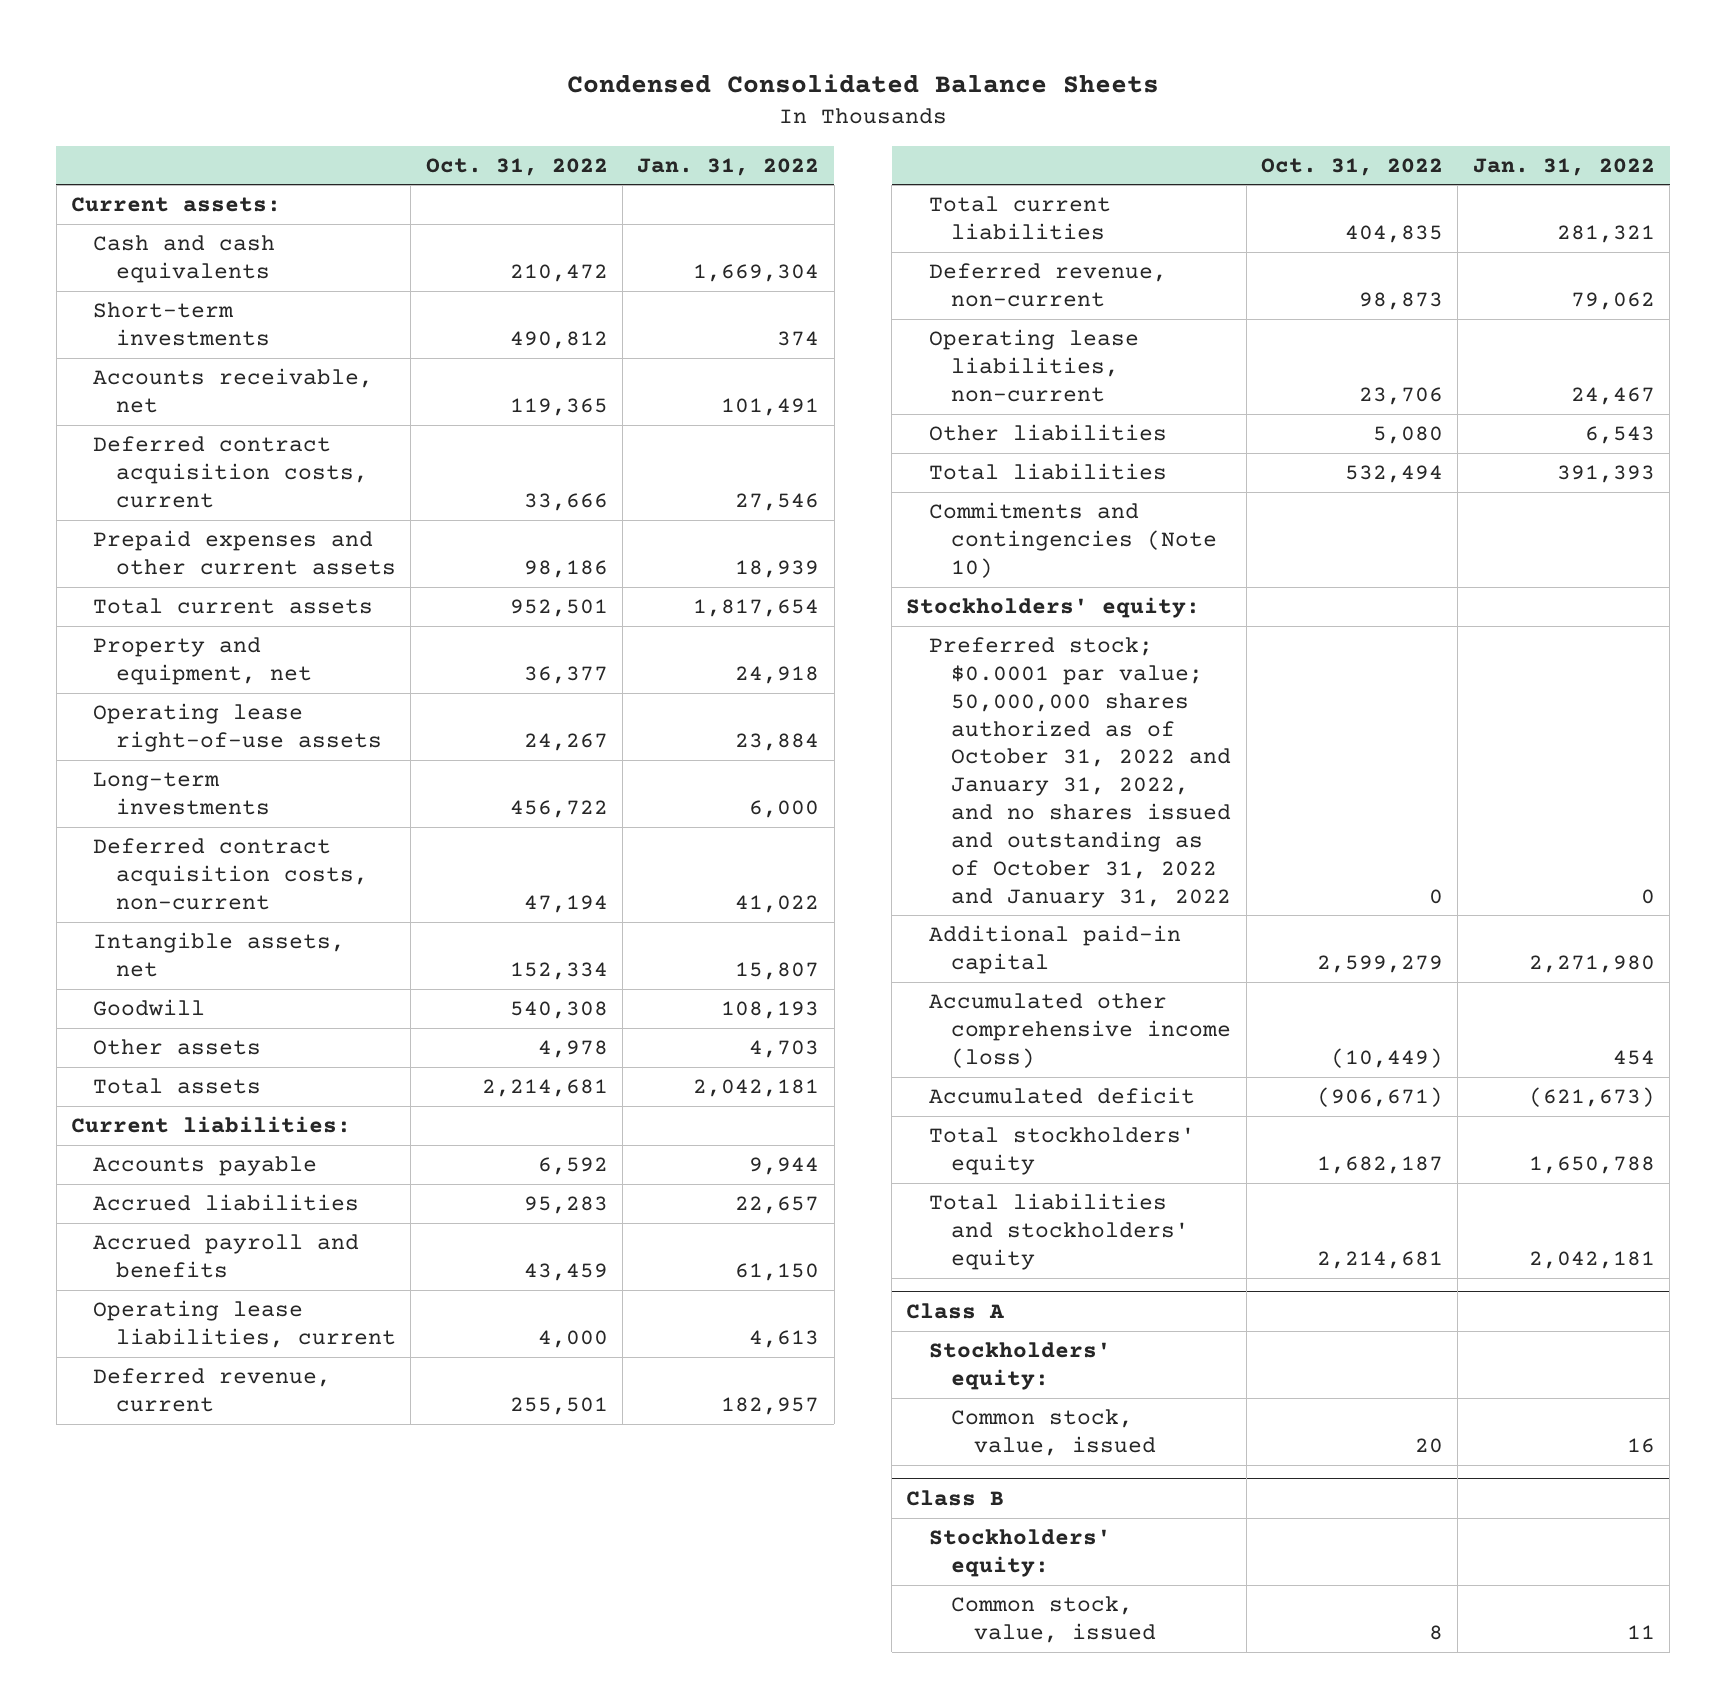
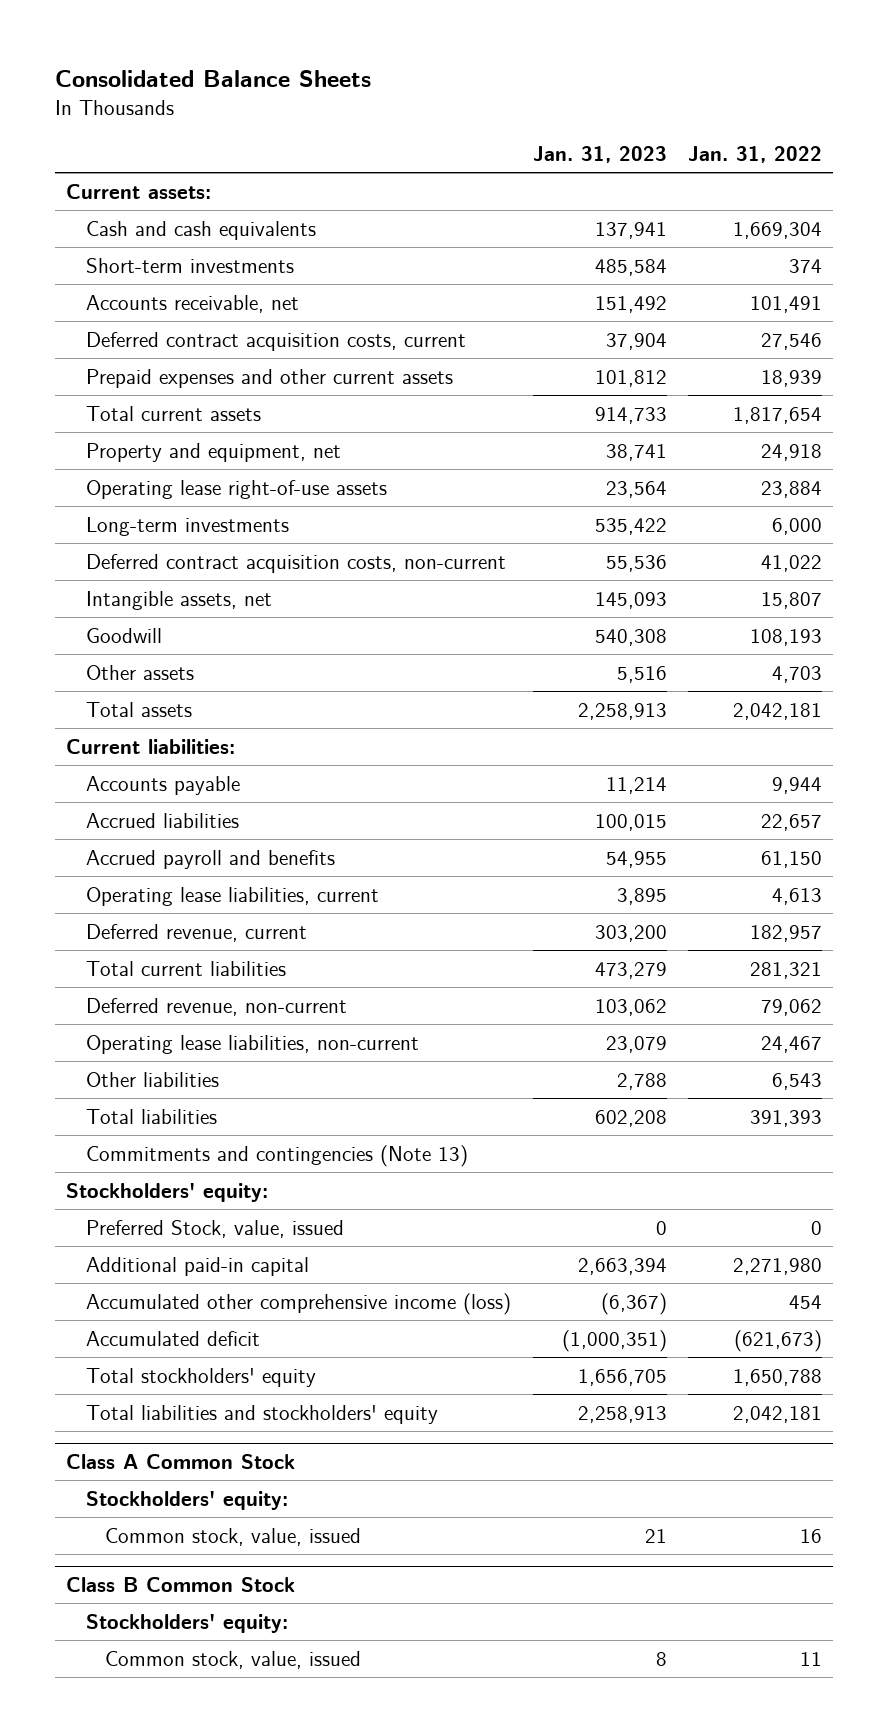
- Condensed Consolidated Balance Sheets
+ Consolidated Balance Sheets
- | Oct. 31, 2022 | Jan. 31, 2022
+ | Jan. 31, 2023 | Jan. 31, 2022
- Commitments and contingencies (Note 10)
+ Commitments and contingencies (Note 13)
- Preferred stock; $0.0001 par value; 50,000,000 shares authorized as of October 31, 2022 and January 31, 2022, and no shares issued and outstanding as of October 31, 2022 and January 31, 2022 | 0 | 0
+ Preferred Stock, value, issued | 0 | 0
- Class A
+ Class A Common Stock
- Class B
+ Class B Common Stock

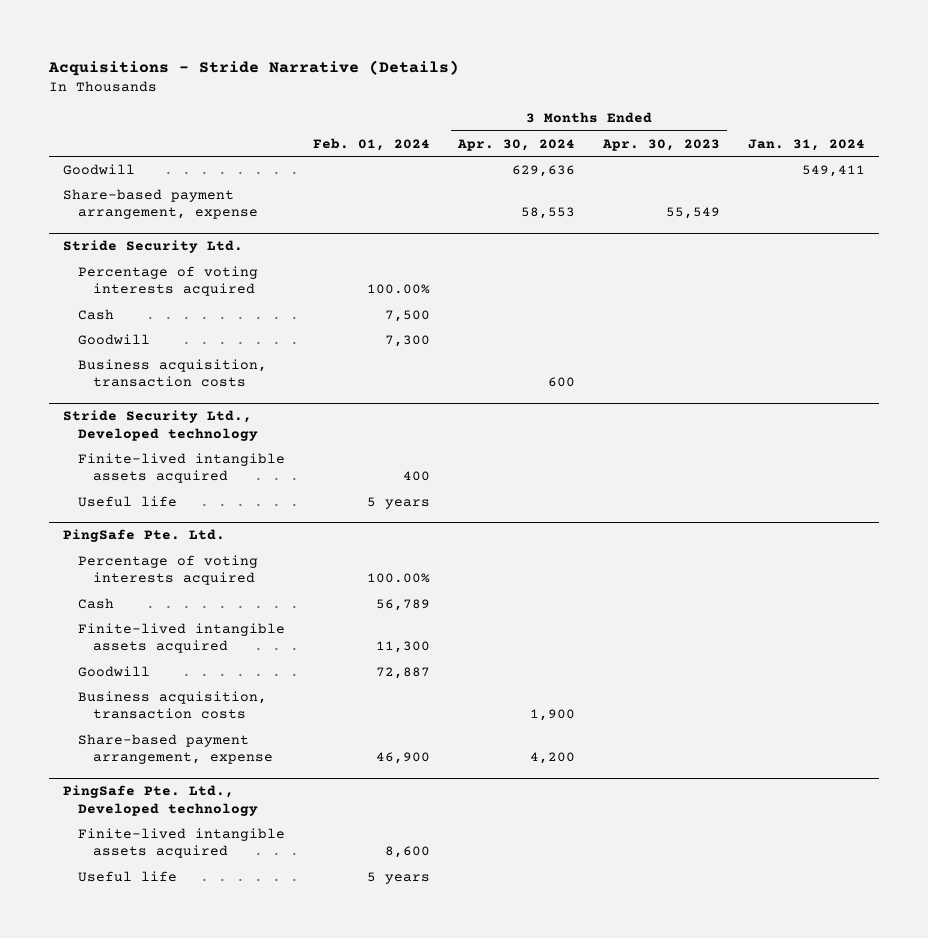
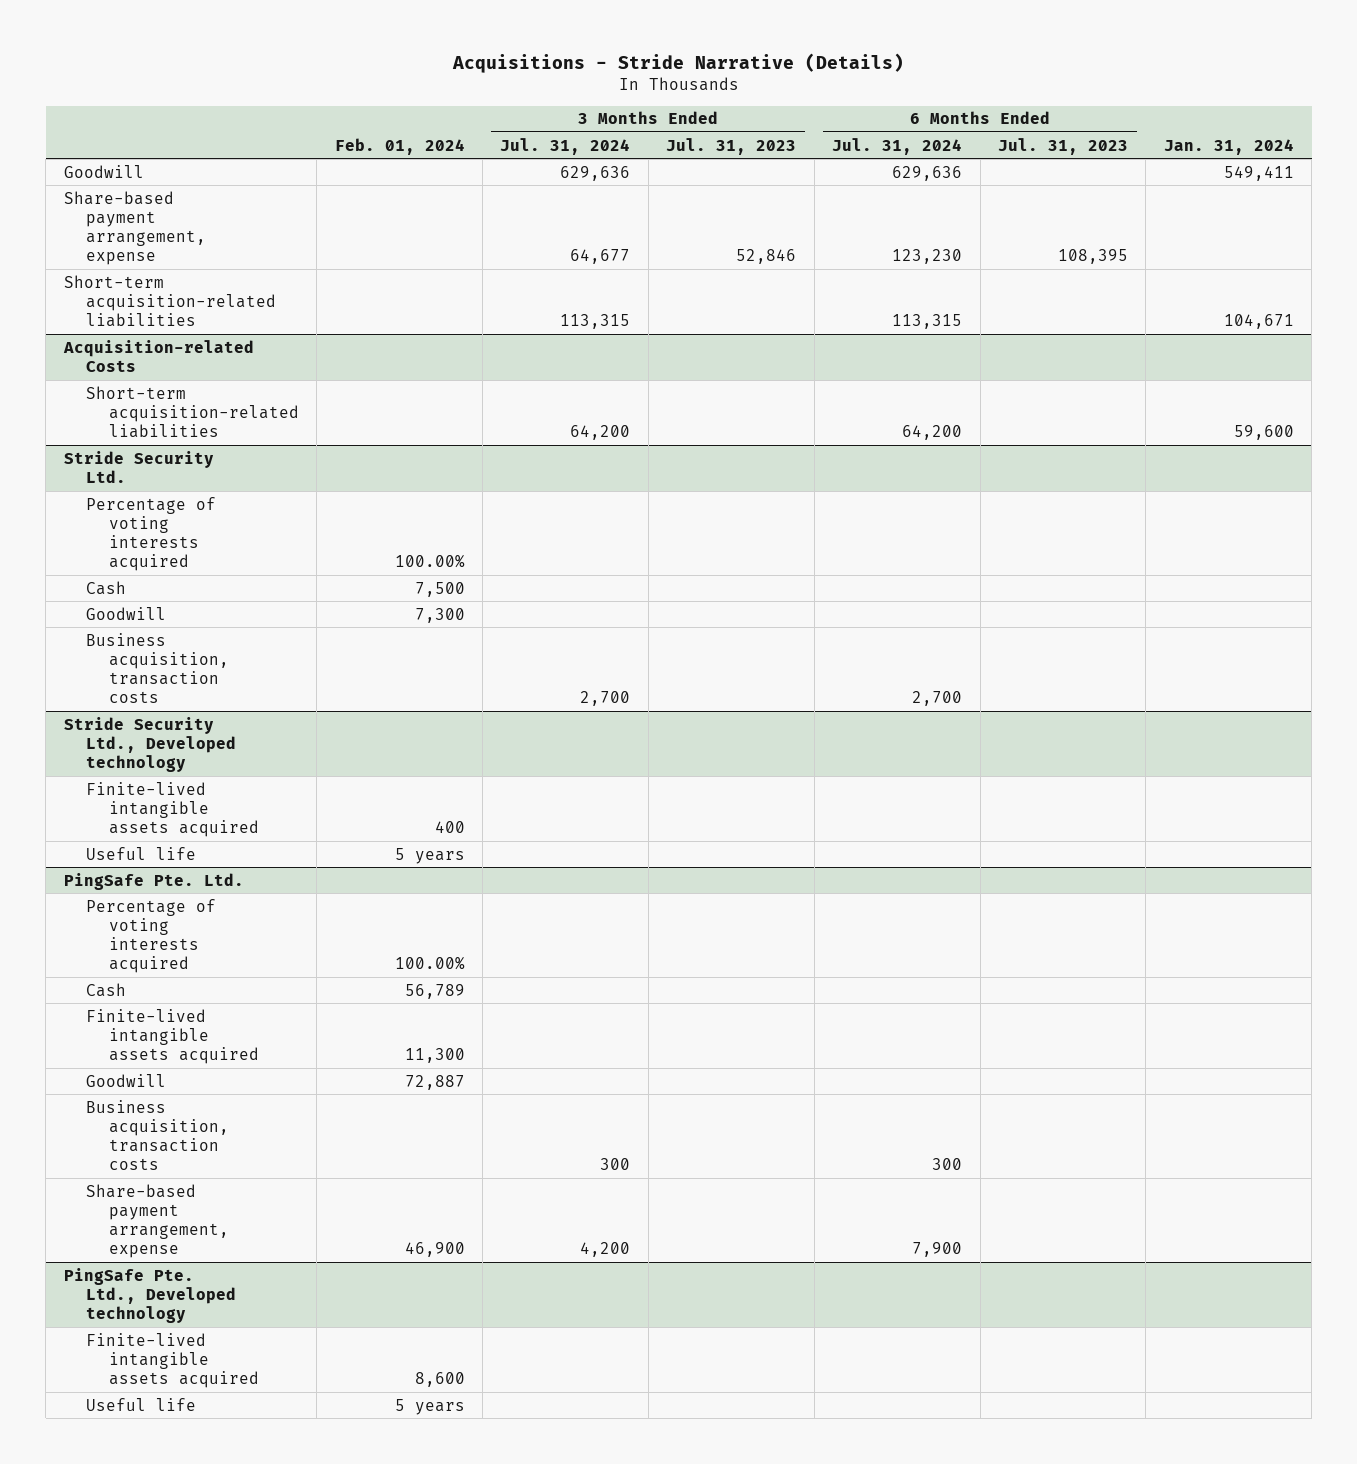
- | Feb. 01, 2024 | 3 Months Ended Apr. 30, 2024 | 3 Months Ended Apr. 30, 2023 | Jan. 31, 2024
+ | Feb. 01, 2024 | 3 Months Ended Jul. 31, 2024 | 3 Months Ended Jul. 31, 2023 | 6 Months Ended Jul. 31, 2024 | 6 Months Ended Jul. 31, 2023 | Jan. 31, 2024
+ Short-term acquisition-related liabilities | | 113,315 | | 113,315 | | 104,671
+ Acquisition-related Costs
+ Short-term acquisition-related liabilities | | 64,200 | | 64,200 | | 59,600

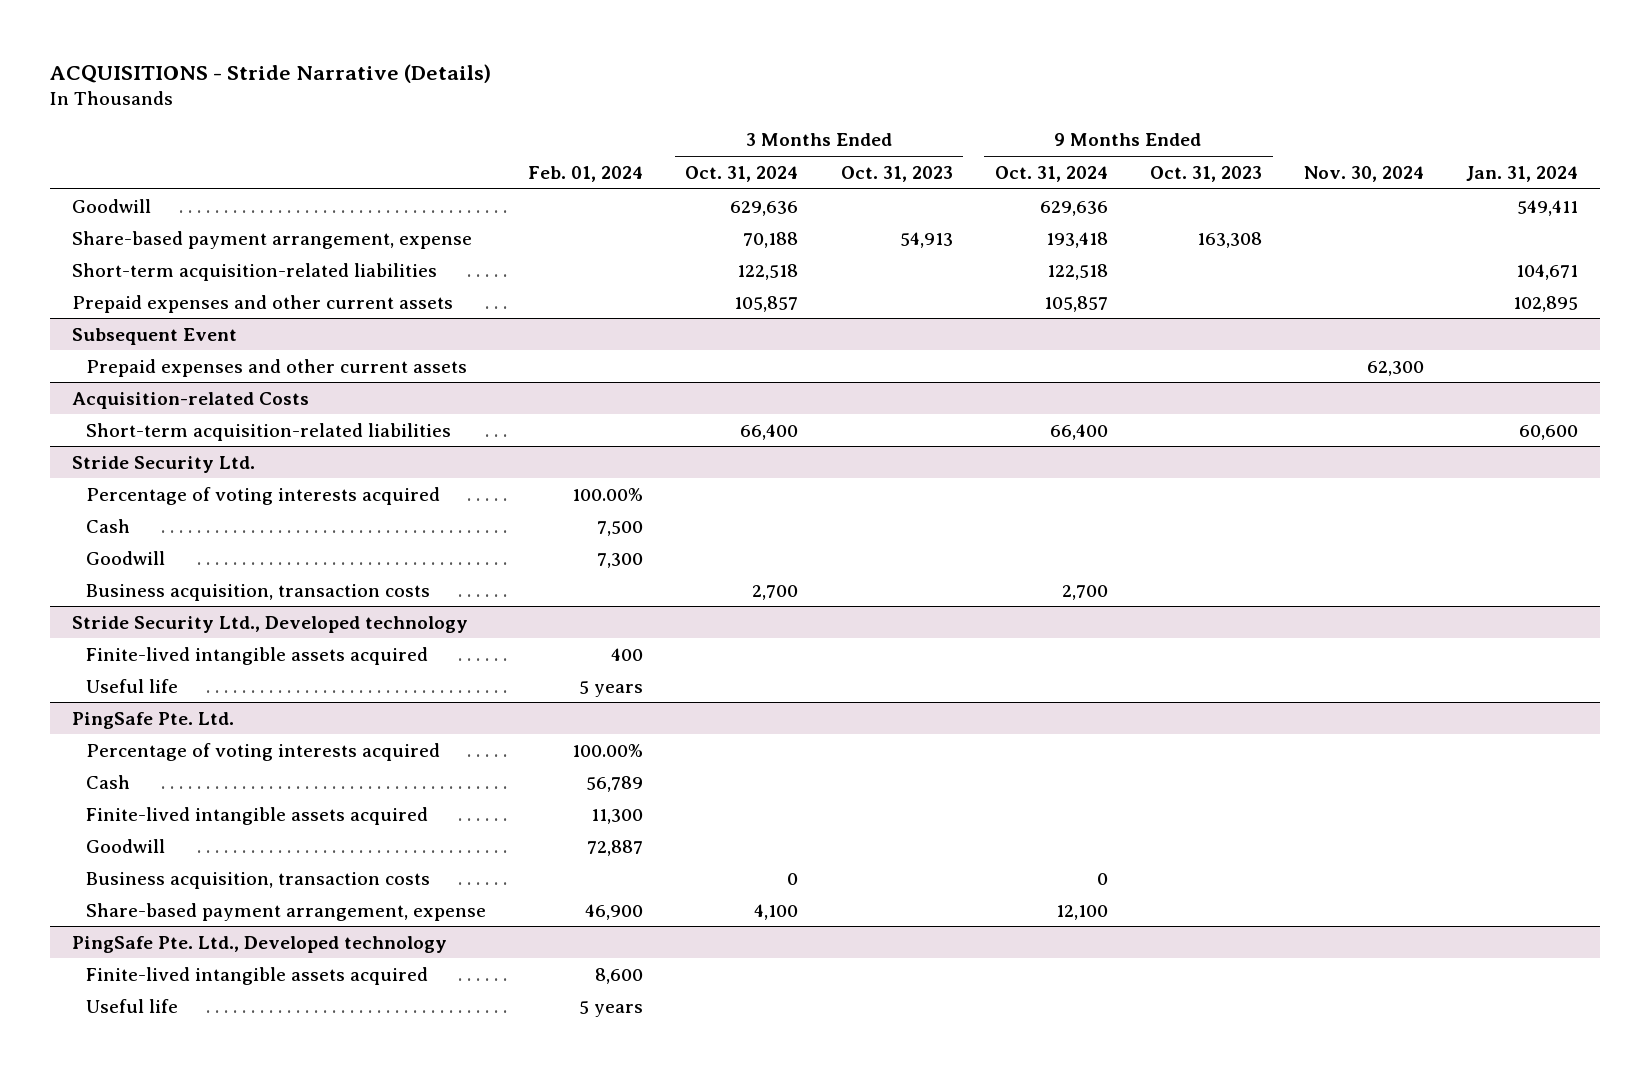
- Acquisitions - Stride Narrative (Details)
+ ACQUISITIONS - Stride Narrative (Details)
- | Feb. 01, 2024 | 3 Months Ended Jul. 31, 2024 | 3 Months Ended Jul. 31, 2023 | 6 Months Ended Jul. 31, 2024 | 6 Months Ended Jul. 31, 2023 | Jan. 31, 2024
+ | Feb. 01, 2024 | 3 Months Ended Oct. 31, 2024 | 3 Months Ended Oct. 31, 2023 | 9 Months Ended Oct. 31, 2024 | 9 Months Ended Oct. 31, 2023 | Nov. 30, 2024 | Jan. 31, 2024
+ Prepaid expenses and other current assets | | 105,857 | | 105,857 | | | 102,895
+ Subsequent Event
+ Prepaid expenses and other current assets | | | | | | 62,300 |
@ Acquisition-related Costs
- Short-term acquisition-related liabilities | | 64,200 | | 64,200 | | 59,600
+ Short-term acquisition-related liabilities | | 66,400 | | 66,400 | | | 60,600

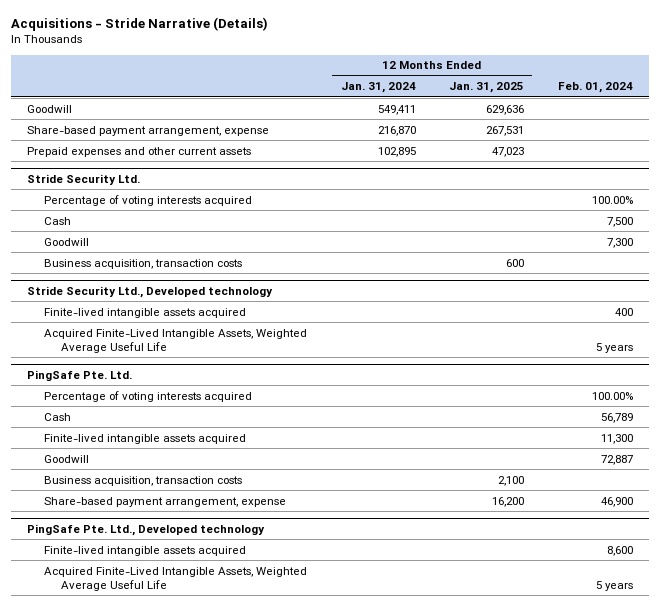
- ACQUISITIONS - Stride Narrative (Details)
+ Acquisitions - Stride Narrative (Details)
- | Feb. 01, 2024 | 3 Months Ended Oct. 31, 2024 | 3 Months Ended Oct. 31, 2023 | 9 Months Ended Oct. 31, 2024 | 9 Months Ended Oct. 31, 2023 | Nov. 30, 2024 | Jan. 31, 2024
+ | 12 Months Ended Jan. 31, 2024 | 12 Months Ended Jan. 31, 2025 | Feb. 01, 2024
- Short-term acquisition-related liabilities | | 122,518 | | 122,518 | | | 104,671
- Subsequent Event
- Prepaid expenses and other current assets | | | | | | 62,300 |
- Acquisition-related Costs
- Short-term acquisition-related liabilities | | 66,400 | | 66,400 | | | 60,600
@ Stride Security Ltd., Developed technology
- Useful life | 5 years | | | | | |
+ Acquired Finite-Lived Intangible Assets, Weighted Average Useful Life | | | 5 years
@ PingSafe Pte. Ltd., Developed technology
- Useful life | 5 years | | | | | |
+ Acquired Finite-Lived Intangible Assets, Weighted Average Useful Life | | | 5 years

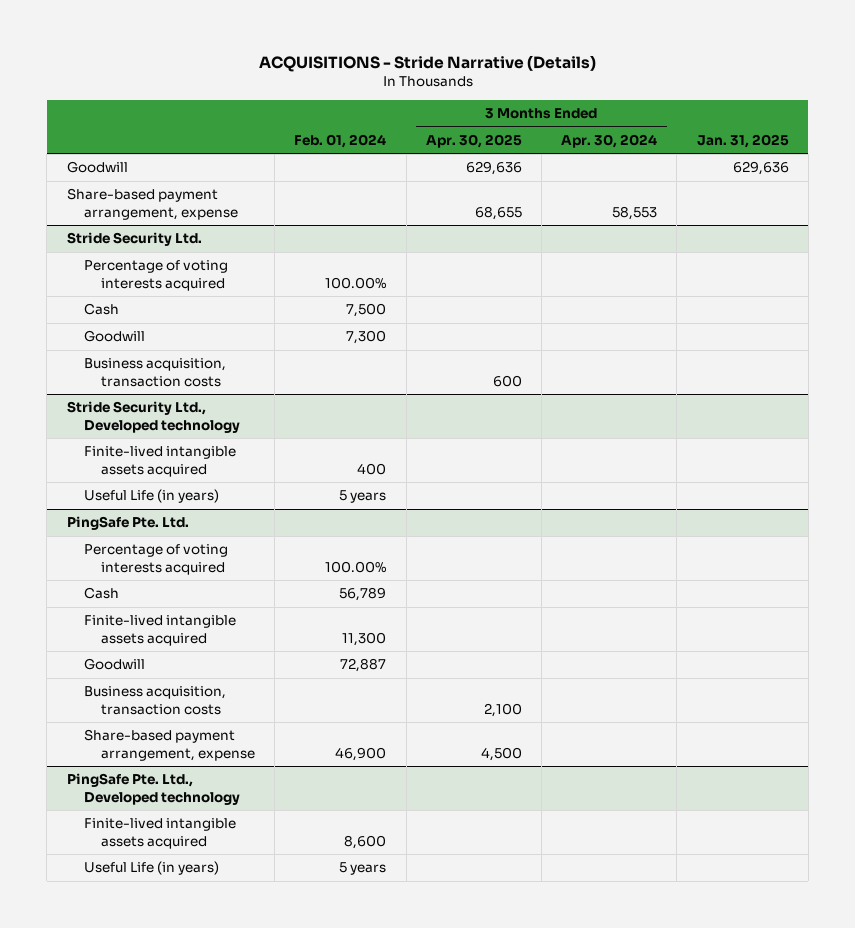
- Acquisitions - Stride Narrative (Details)
+ ACQUISITIONS - Stride Narrative (Details)
- | 12 Months Ended Jan. 31, 2024 | 12 Months Ended Jan. 31, 2025 | Feb. 01, 2024
+ | Feb. 01, 2024 | 3 Months Ended Apr. 30, 2025 | 3 Months Ended Apr. 30, 2024 | Jan. 31, 2025
- Prepaid expenses and other current assets | 102,895 | 47,023 |
@ Stride Security Ltd., Developed technology
- Acquired Finite-Lived Intangible Assets, Weighted Average Useful Life | | | 5 years
+ Useful Life (in years) | 5 years | | |
@ PingSafe Pte. Ltd., Developed technology
- Acquired Finite-Lived Intangible Assets, Weighted Average Useful Life | | | 5 years
+ Useful Life (in years) | 5 years | | |

